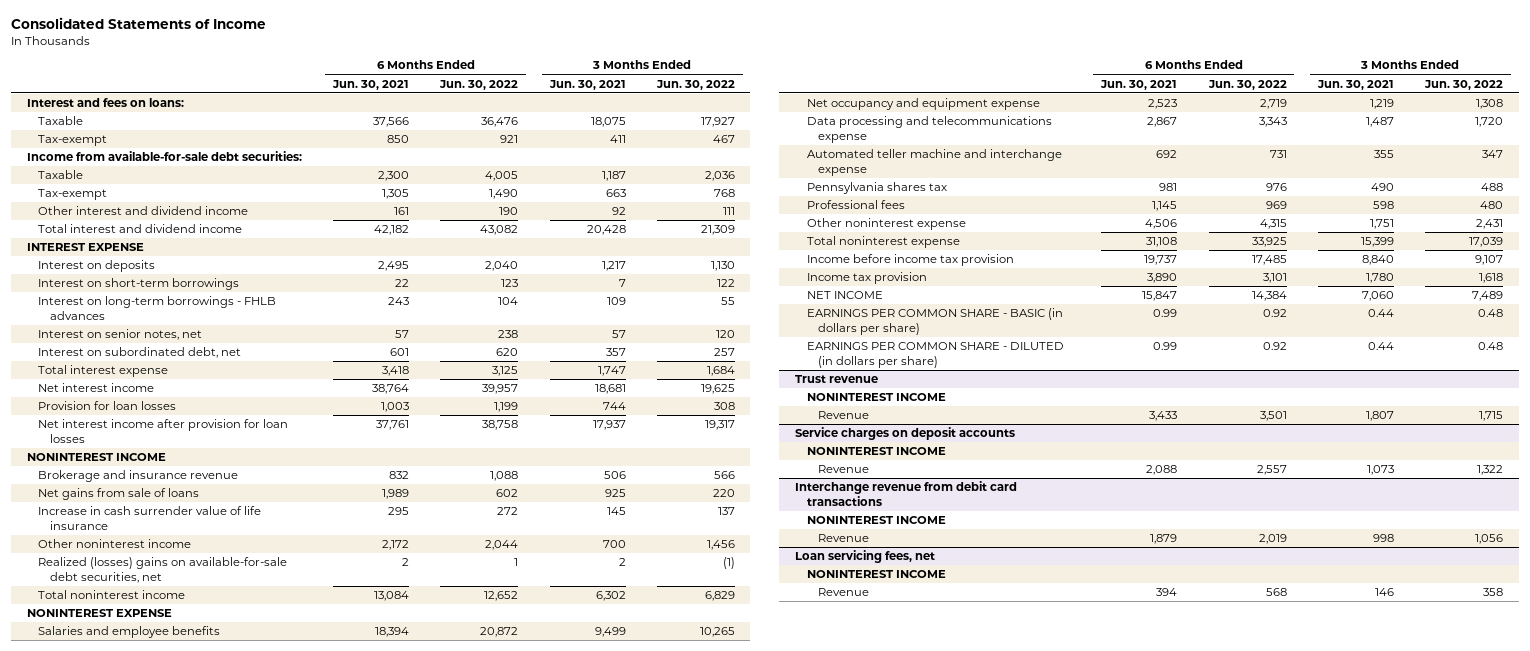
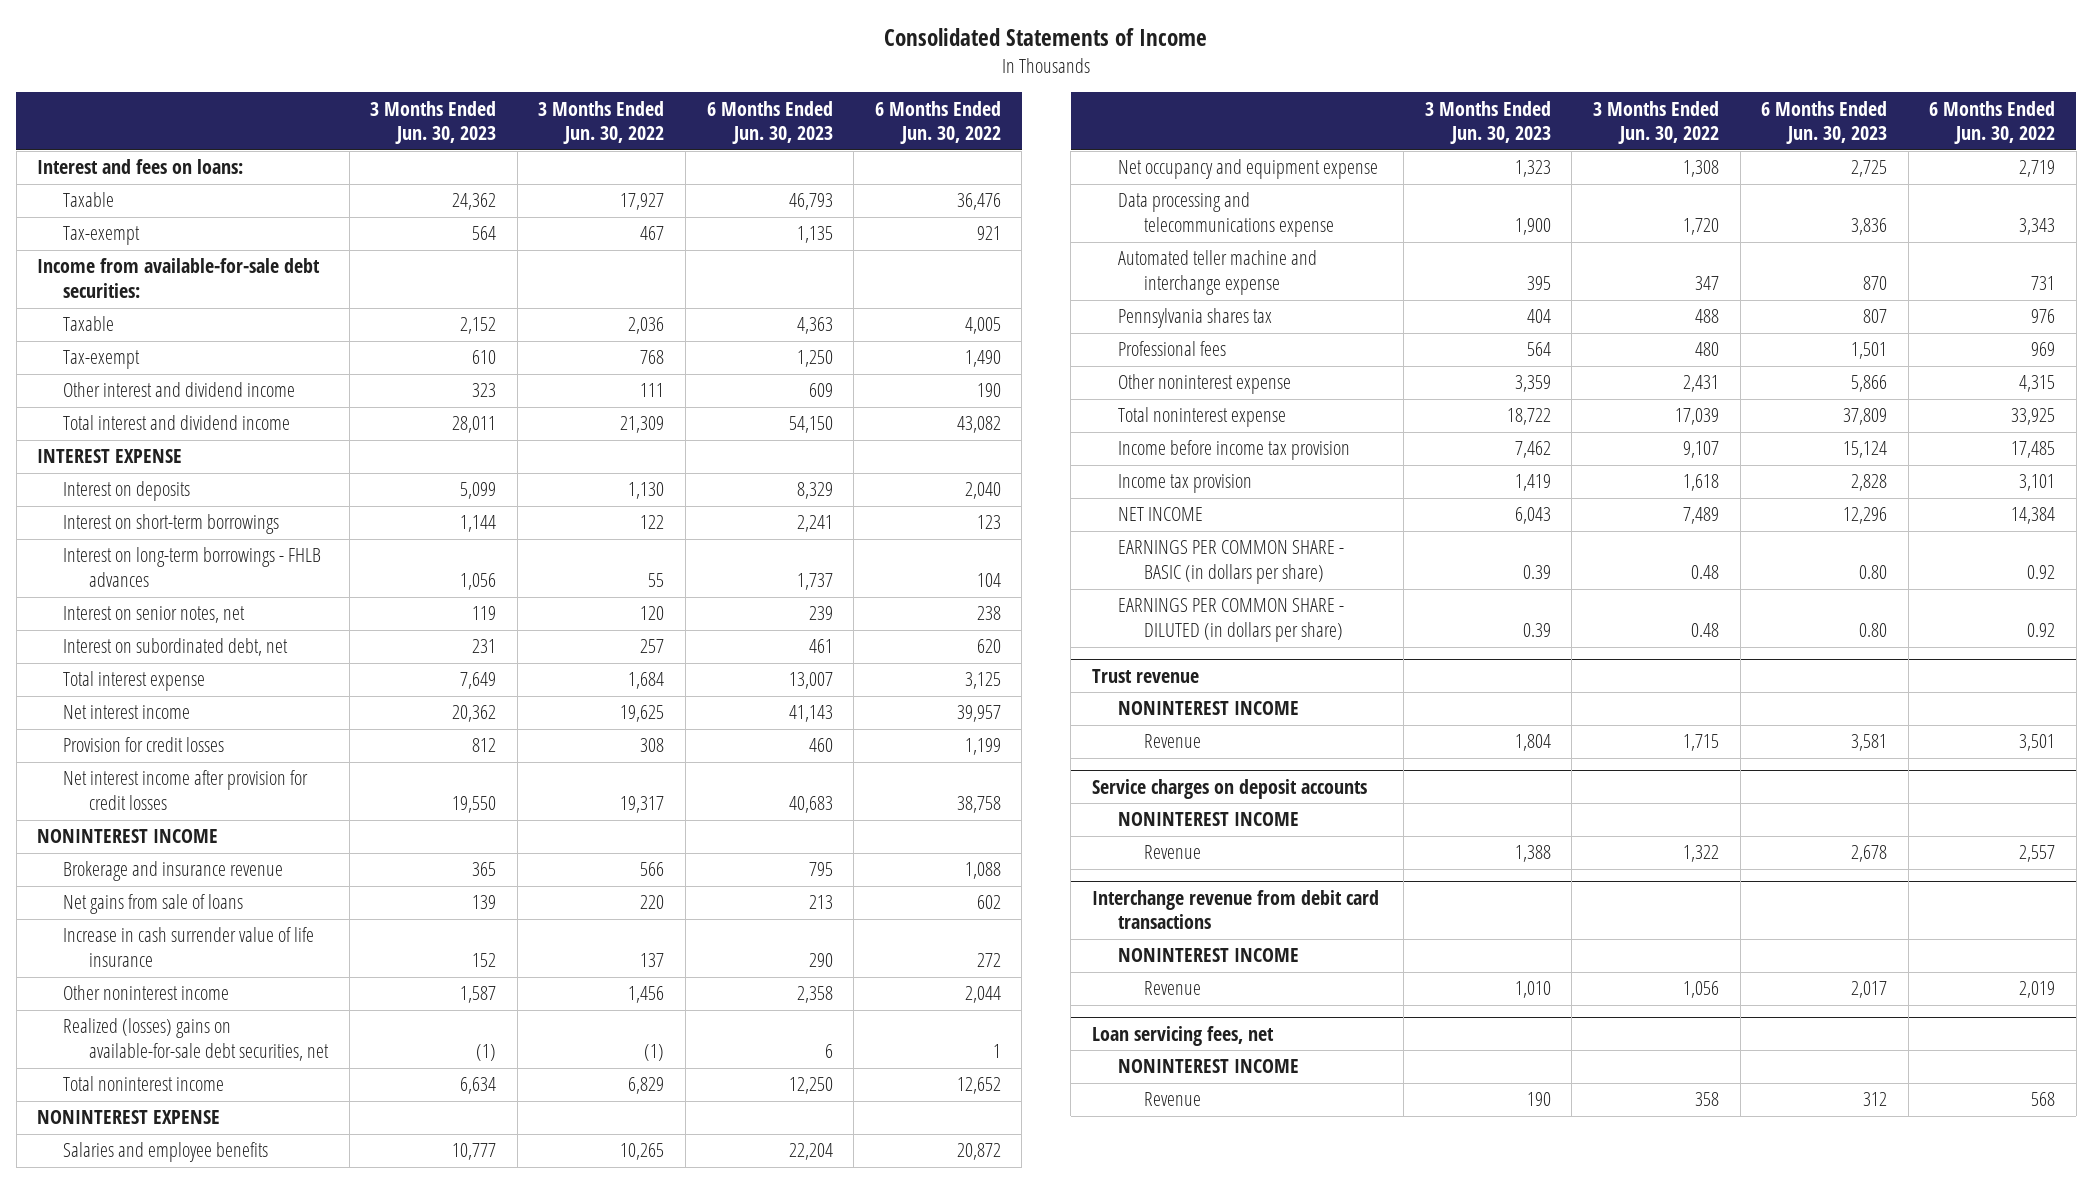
- | 6 Months Ended Jun. 30, 2021 | 6 Months Ended Jun. 30, 2022 | 3 Months Ended Jun. 30, 2021 | 3 Months Ended Jun. 30, 2022
+ | 3 Months Ended Jun. 30, 2023 | 3 Months Ended Jun. 30, 2022 | 6 Months Ended Jun. 30, 2023 | 6 Months Ended Jun. 30, 2022
- Provision for loan losses | 1,003 | 1,199 | 744 | 308
- Net interest income after provision for loan losses | 37,761 | 38,758 | 17,937 | 19,317
+ Provision for credit losses | 812 | 308 | 460 | 1,199
+ Net interest income after provision for credit losses | 19,550 | 19,317 | 40,683 | 38,758

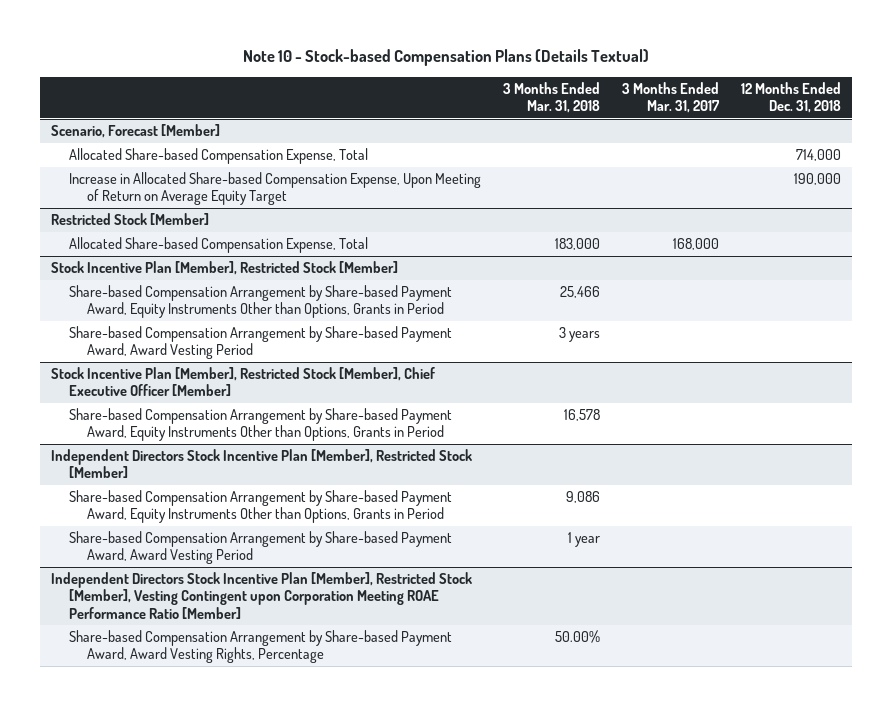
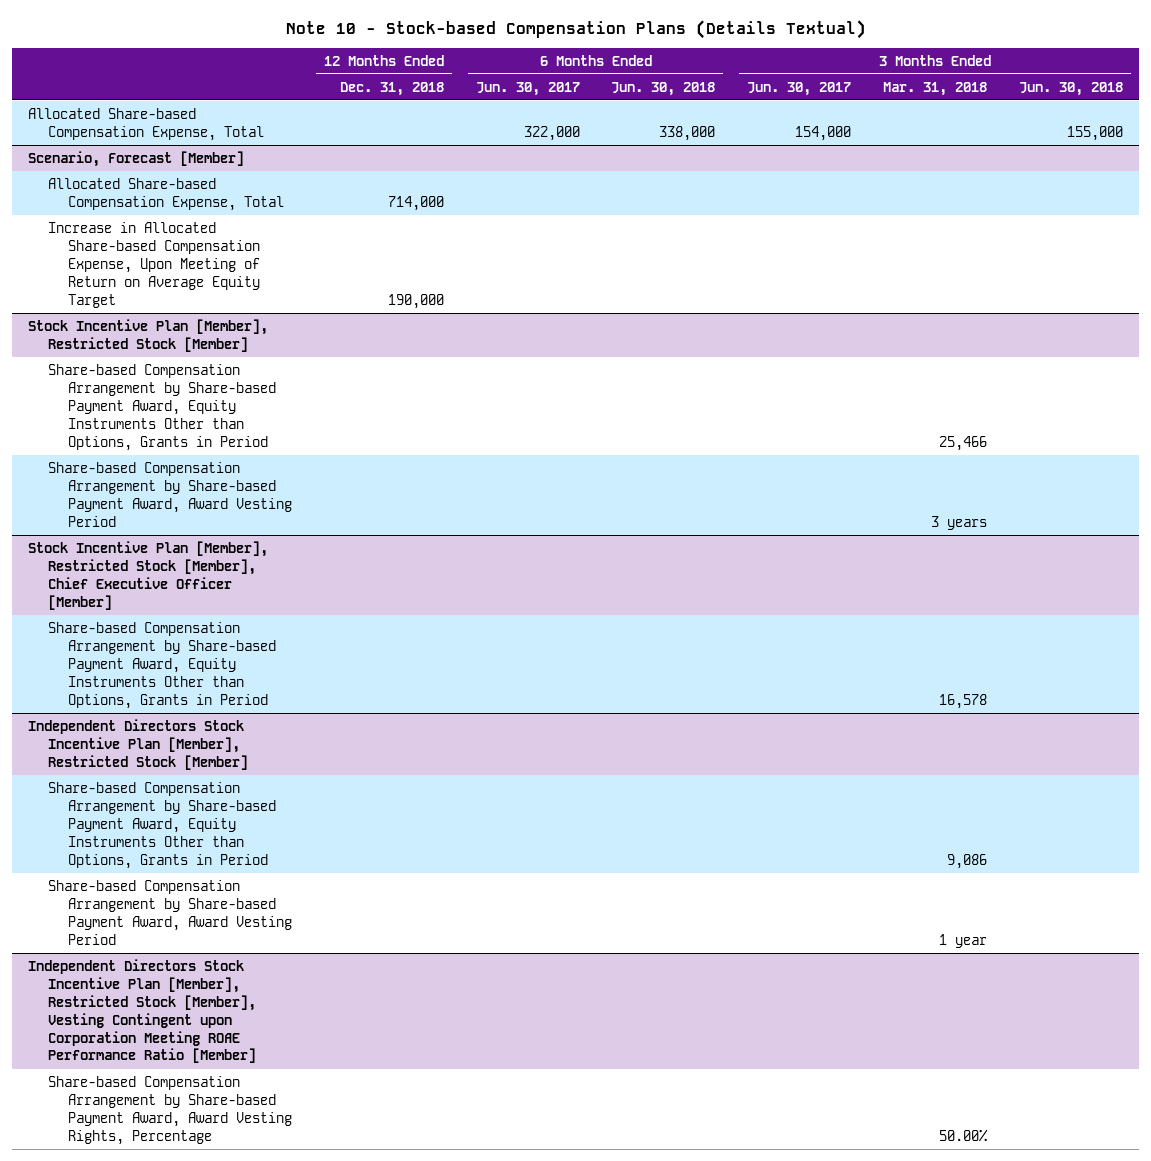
- | 3 Months Ended Mar. 31, 2018 | 3 Months Ended Mar. 31, 2017 | 12 Months Ended Dec. 31, 2018
+ | 12 Months Ended Dec. 31, 2018 | 6 Months Ended Jun. 30, 2017 | 6 Months Ended Jun. 30, 2018 | 3 Months Ended Jun. 30, 2017 | 3 Months Ended Mar. 31, 2018 | 3 Months Ended Jun. 30, 2018
+ Allocated Share-based Compensation Expense, Total | | 322,000 | 338,000 | 154,000 | | 155,000
- Restricted Stock [Member]
- Allocated Share-based Compensation Expense, Total | 183,000 | 168,000 |

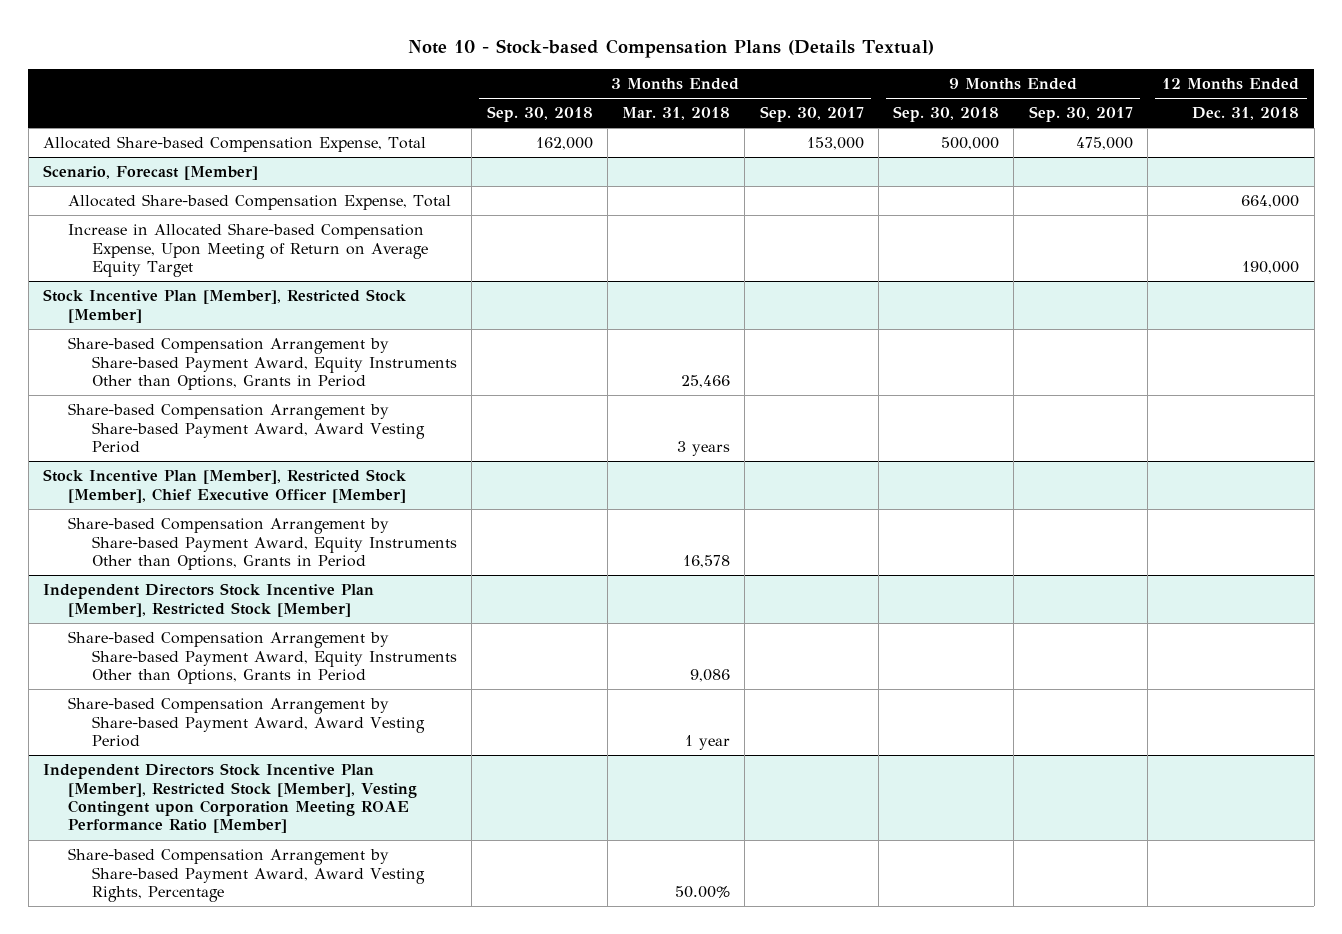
- | 12 Months Ended Dec. 31, 2018 | 6 Months Ended Jun. 30, 2017 | 6 Months Ended Jun. 30, 2018 | 3 Months Ended Jun. 30, 2017 | 3 Months Ended Mar. 31, 2018 | 3 Months Ended Jun. 30, 2018
+ | 3 Months Ended Sep. 30, 2018 | 3 Months Ended Mar. 31, 2018 | 3 Months Ended Sep. 30, 2017 | 9 Months Ended Sep. 30, 2018 | 9 Months Ended Sep. 30, 2017 | 12 Months Ended Dec. 31, 2018
@ Scenario, Forecast [Member]
- Allocated Share-based Compensation Expense, Total | 714,000 | | | | |
+ Allocated Share-based Compensation Expense, Total | | | | | | 664,000

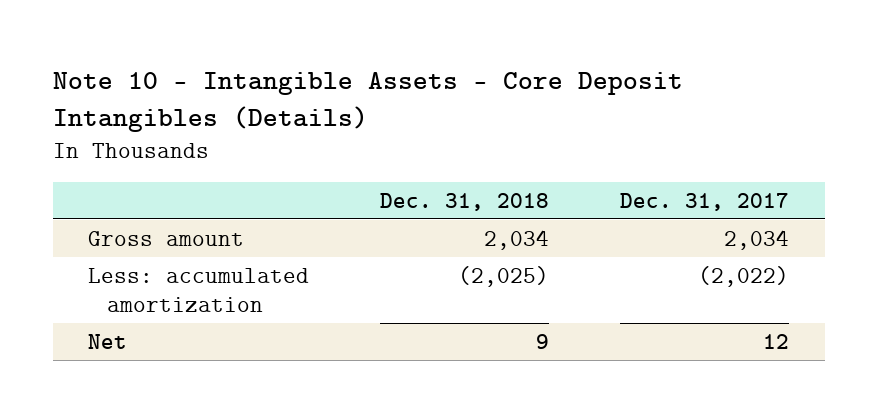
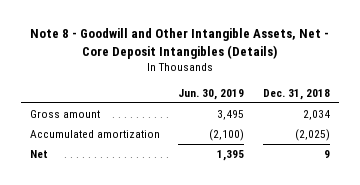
- Note 10 - Intangible Assets - Core Deposit Intangibles (Details)
+ Note 8 - Goodwill and Other Intangible Assets, Net - Core Deposit Intangibles (Details)
- | Dec. 31, 2018 | Dec. 31, 2017
+ | Jun. 30, 2019 | Dec. 31, 2018
- Less: accumulated amortization | (2,025) | (2,022)
+ Accumulated amortization | (2,100) | (2,025)

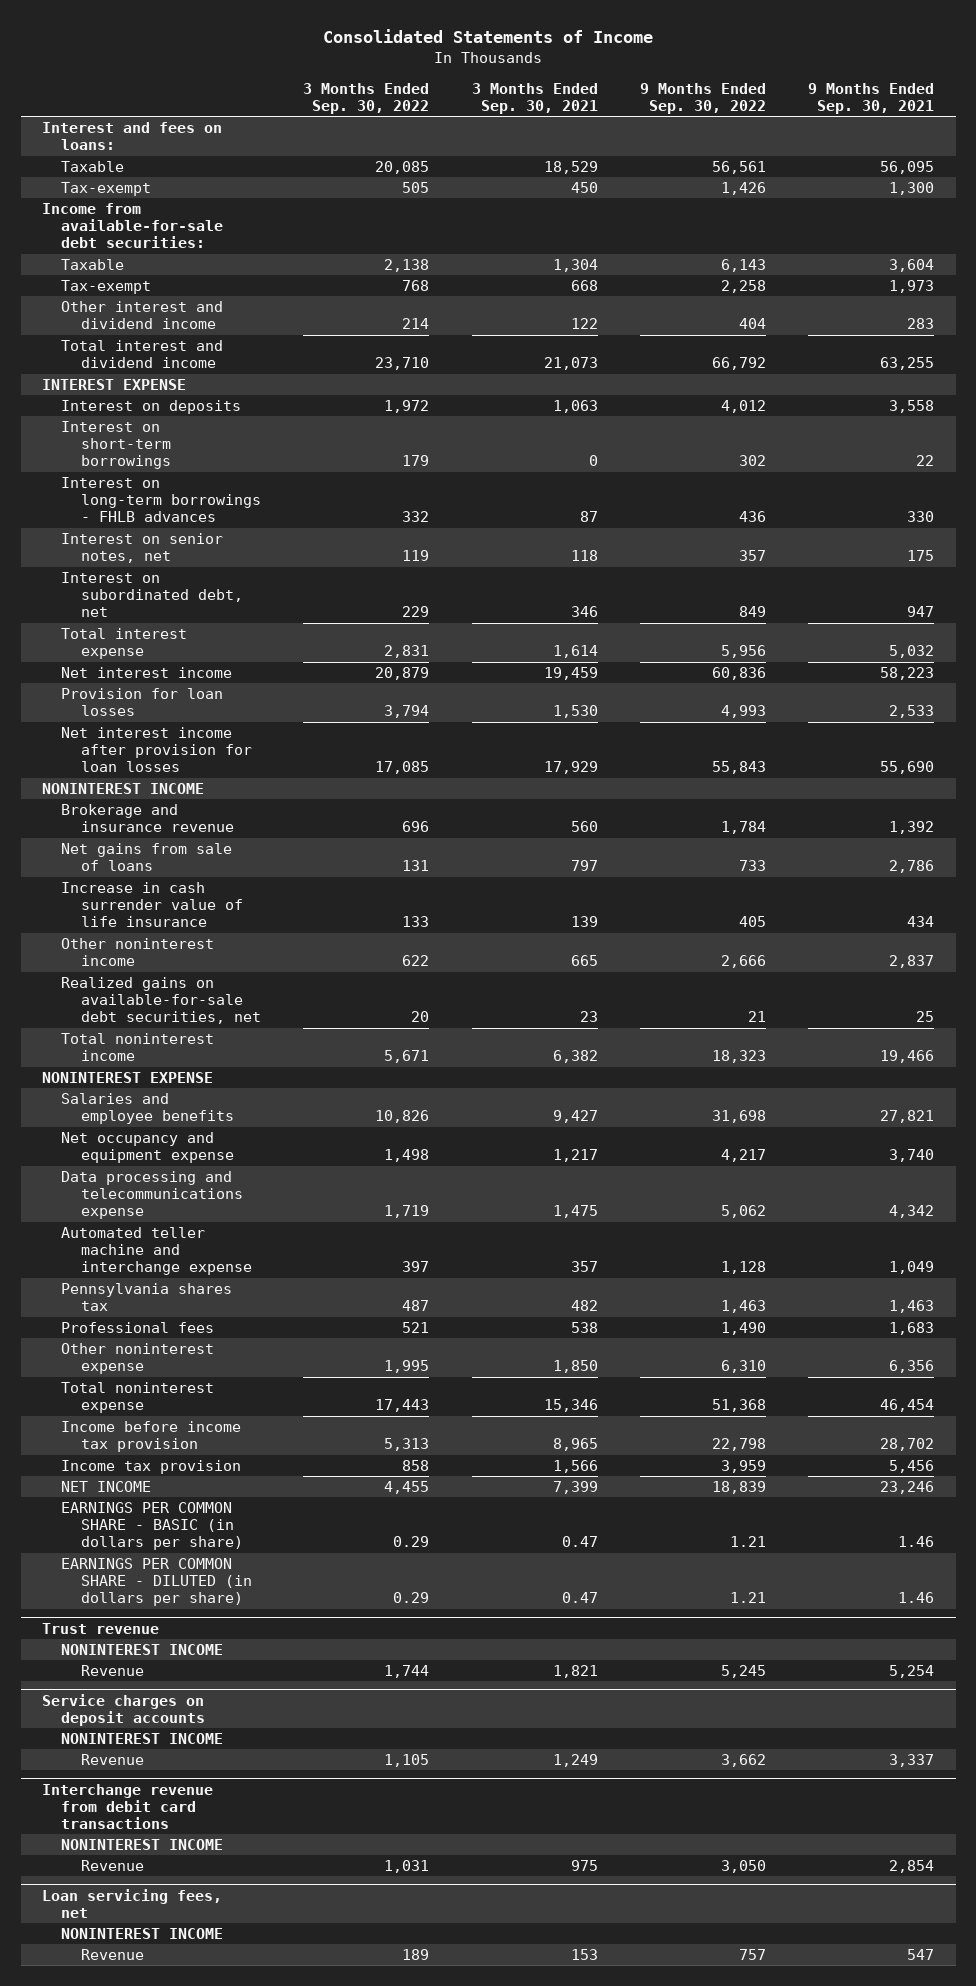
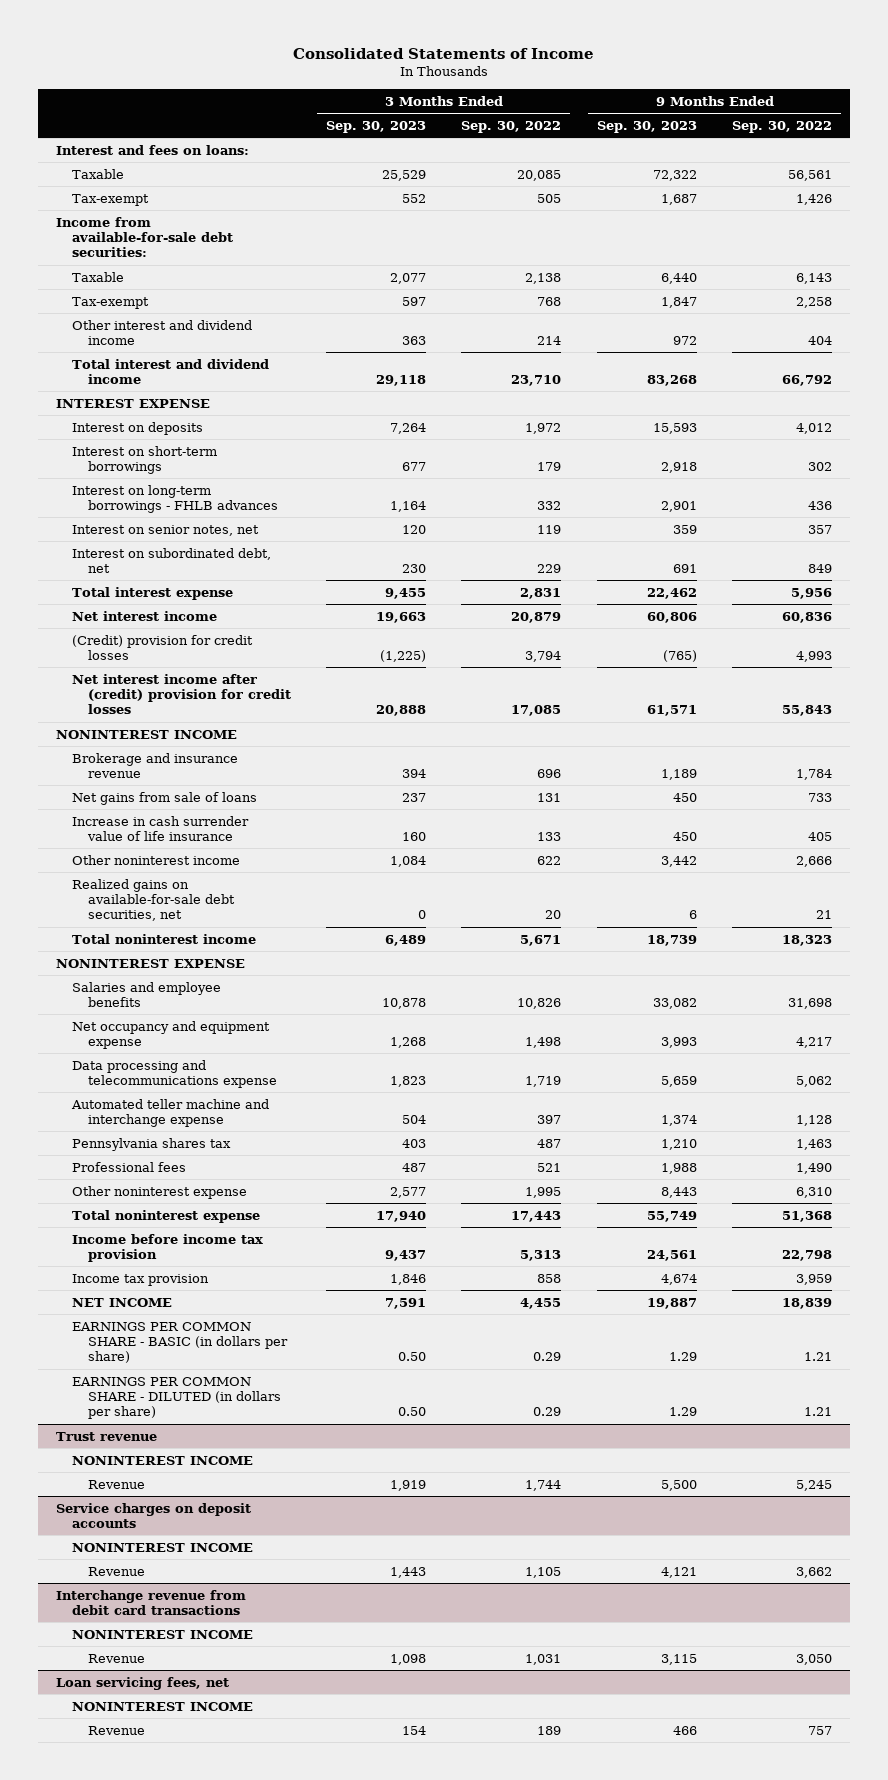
- | 3 Months Ended Sep. 30, 2022 | 3 Months Ended Sep. 30, 2021 | 9 Months Ended Sep. 30, 2022 | 9 Months Ended Sep. 30, 2021
+ | 3 Months Ended Sep. 30, 2023 | 3 Months Ended Sep. 30, 2022 | 9 Months Ended Sep. 30, 2023 | 9 Months Ended Sep. 30, 2022
- Provision for loan losses | 3,794 | 1,530 | 4,993 | 2,533
- Net interest income after provision for loan losses | 17,085 | 17,929 | 55,843 | 55,690
+ (Credit) provision for credit losses | (1,225) | 3,794 | (765) | 4,993
+ Net interest income after (credit) provision for credit losses | 20,888 | 17,085 | 61,571 | 55,843

